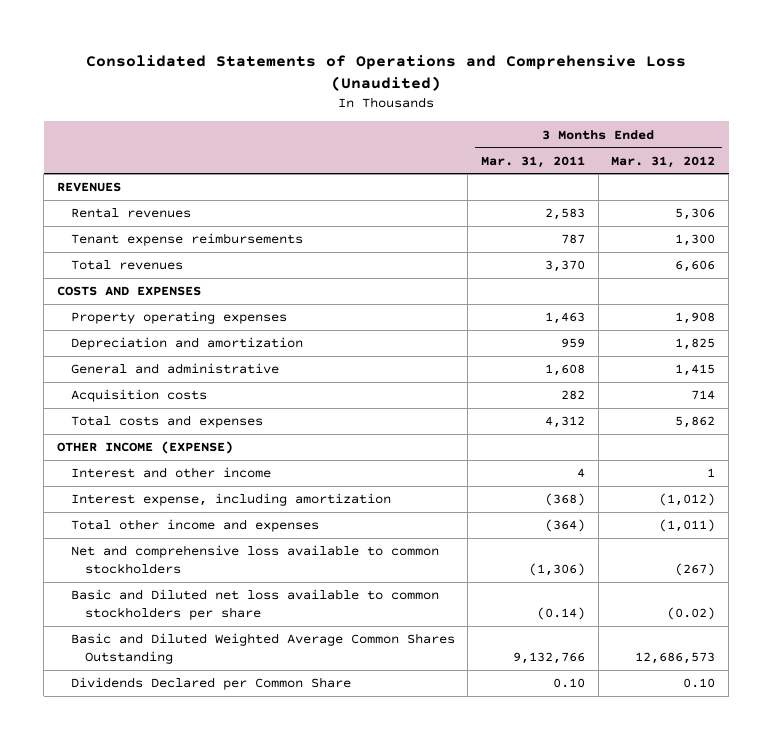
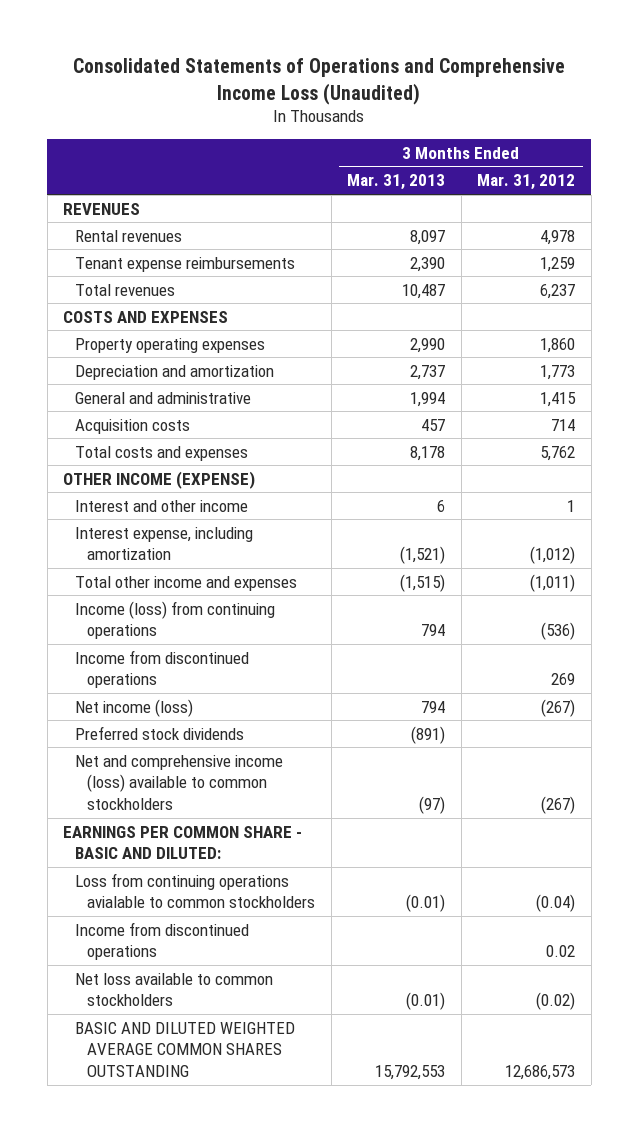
- Consolidated Statements of Operations and Comprehensive Loss (Unaudited)
+ Consolidated Statements of Operations and Comprehensive Income Loss (Unaudited)
- | 3 Months Ended Mar. 31, 2011 | 3 Months Ended Mar. 31, 2012
+ | 3 Months Ended Mar. 31, 2013 | 3 Months Ended Mar. 31, 2012
- Rental revenues | 2,583 | 5,306
- Tenant expense reimbursements | 787 | 1,300
- Total revenues | 3,370 | 6,606
+ Rental revenues | 8,097 | 4,978
+ Tenant expense reimbursements | 2,390 | 1,259
+ Total revenues | 10,487 | 6,237
- Property operating expenses | 1,463 | 1,908
- Depreciation and amortization | 959 | 1,825
+ Property operating expenses | 2,990 | 1,860
+ Depreciation and amortization | 2,737 | 1,773
- Total costs and expenses | 4,312 | 5,862
+ Total costs and expenses | 8,178 | 5,762
- Net and comprehensive loss available to common stockholders | (1,306) | (267)
- Basic and Diluted net loss available to common stockholders per share | (0.14) | (0.02)
- Basic and Diluted Weighted Average Common Shares Outstanding | 9,132,766 | 12,686,573
- Dividends Declared per Common Share | 0.10 | 0.10
+ Income (loss) from continuing operations | 794 | (536)
+ Income from discontinued operations | | 269
+ Net income (loss) | 794 | (267)
+ Preferred stock dividends | (891) |
+ Net and comprehensive income (loss) available to common stockholders | (97) | (267)
+ EARNINGS PER COMMON SHARE - BASIC AND DILUTED:
+ Loss from continuing operations avialable to common stockholders | (0.01) | (0.04)
+ Income from discontinued operations | | 0.02
+ Net loss available to common stockholders | (0.01) | (0.02)
+ BASIC AND DILUTED WEIGHTED AVERAGE COMMON SHARES OUTSTANDING | 15,792,553 | 12,686,573

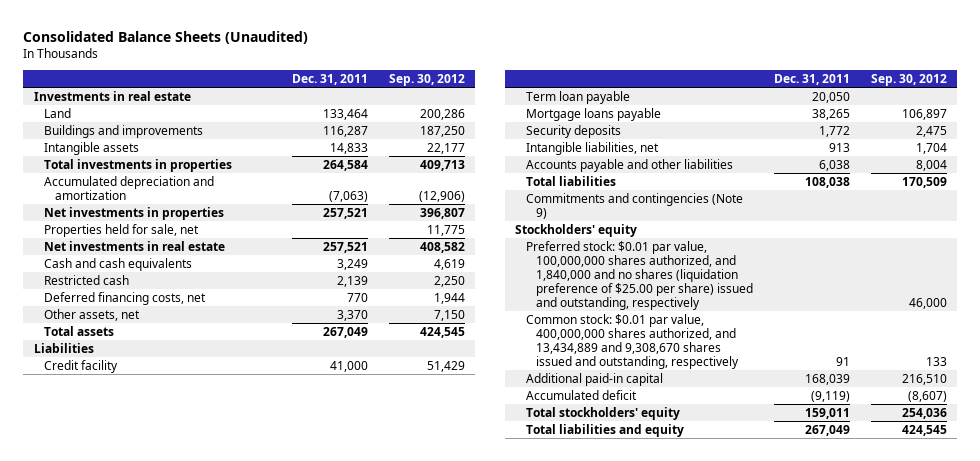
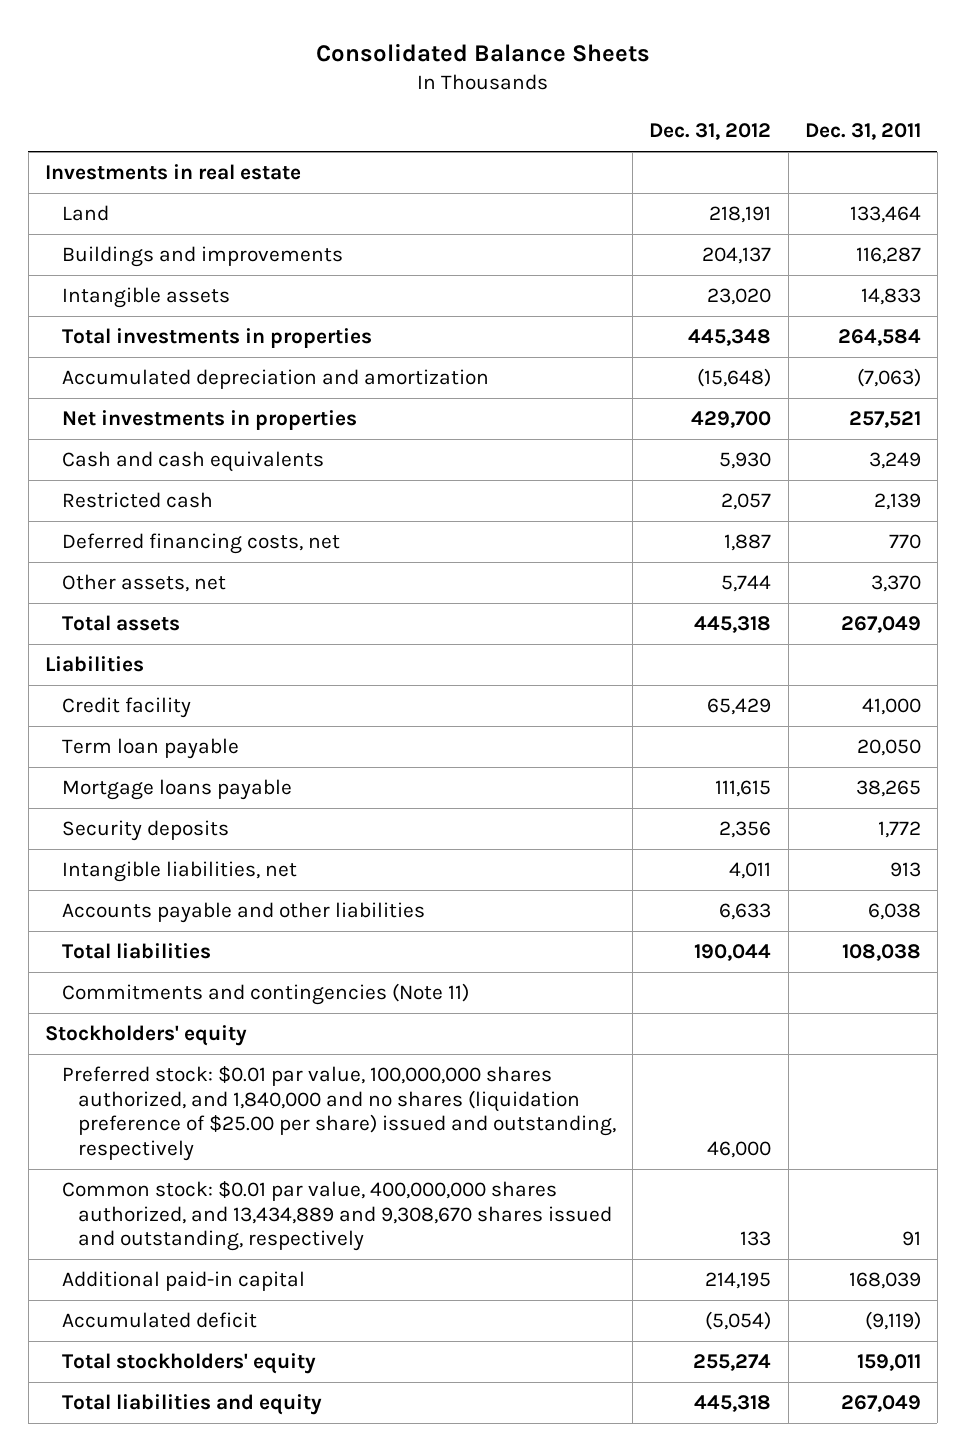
- Consolidated Balance Sheets (Unaudited)
+ Consolidated Balance Sheets
- | Dec. 31, 2011 | Sep. 30, 2012
+ | Dec. 31, 2012 | Dec. 31, 2011
- Properties held for sale, net | | 11,775
- Net investments in real estate | 257,521 | 408,582
- Commitments and contingencies (Note 9)
+ Commitments and contingencies (Note 11)

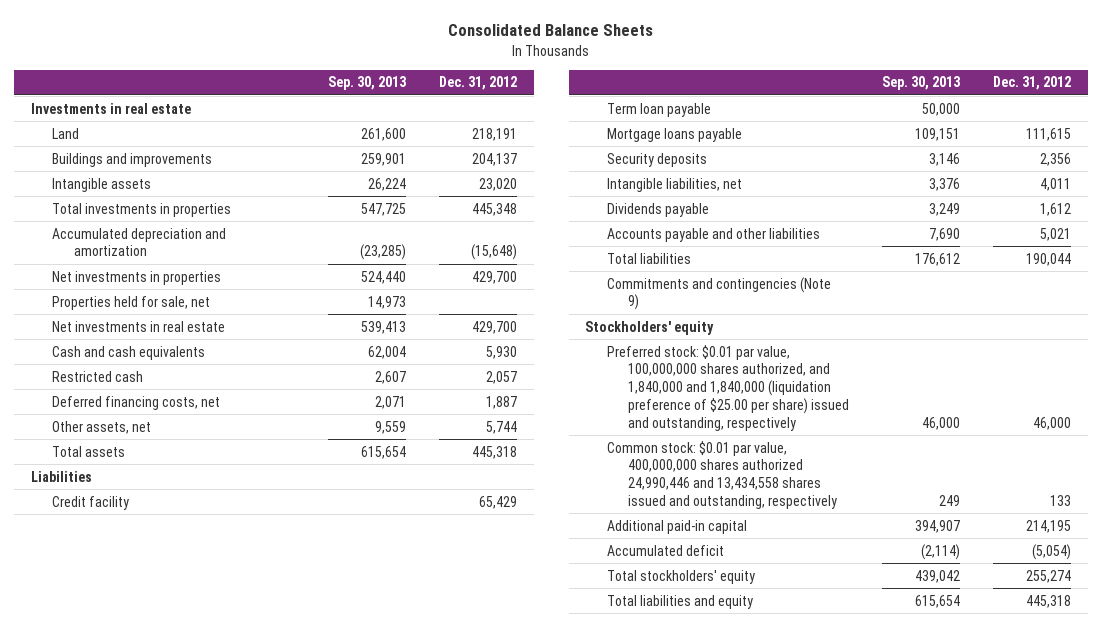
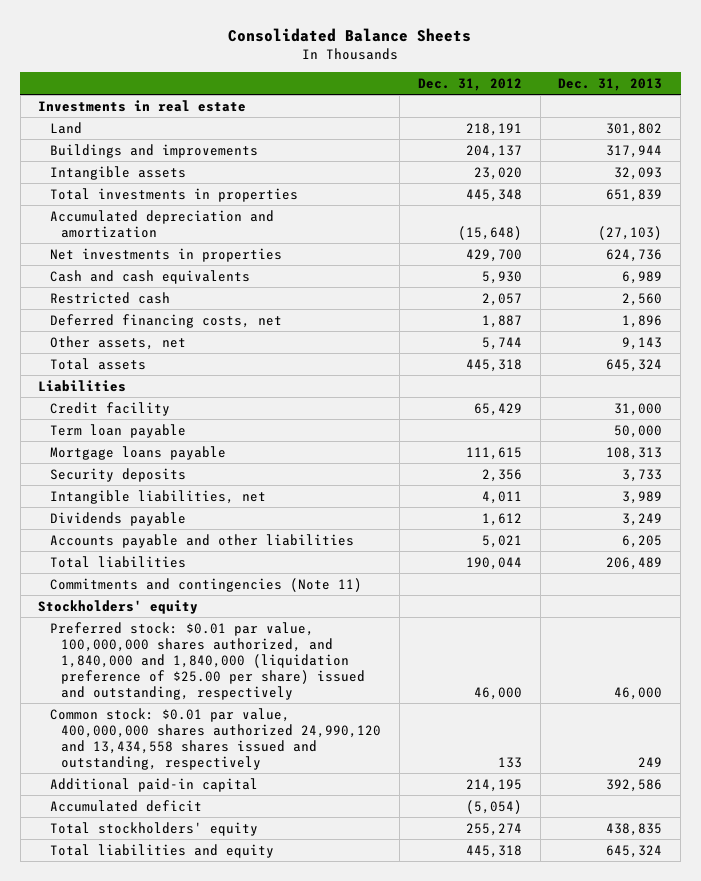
- | Sep. 30, 2013 | Dec. 31, 2012
+ | Dec. 31, 2012 | Dec. 31, 2013
- Properties held for sale, net | 14,973 |
- Net investments in real estate | 539,413 | 429,700
- Commitments and contingencies (Note 9)
+ Commitments and contingencies (Note 11)
- Common stock: $0.01 par value, 400,000,000 shares authorized 24,990,446 and 13,434,558 shares issued and outstanding, respectively | 249 | 133
+ Common stock: $0.01 par value, 400,000,000 shares authorized 24,990,120 and 13,434,558 shares issued and outstanding, respectively | 133 | 249

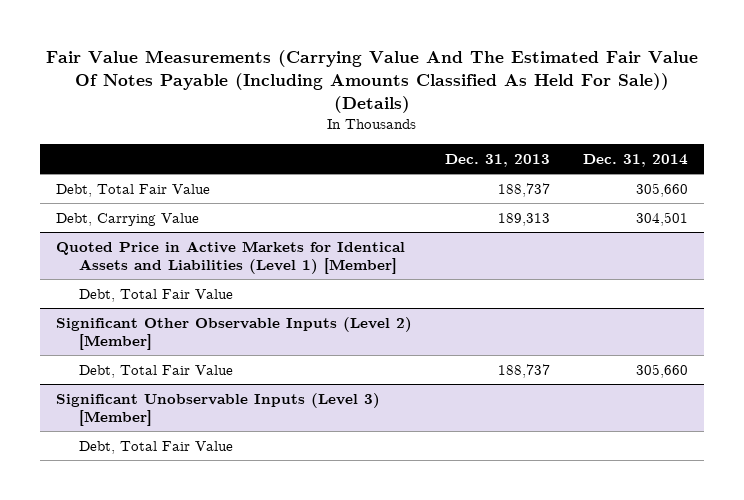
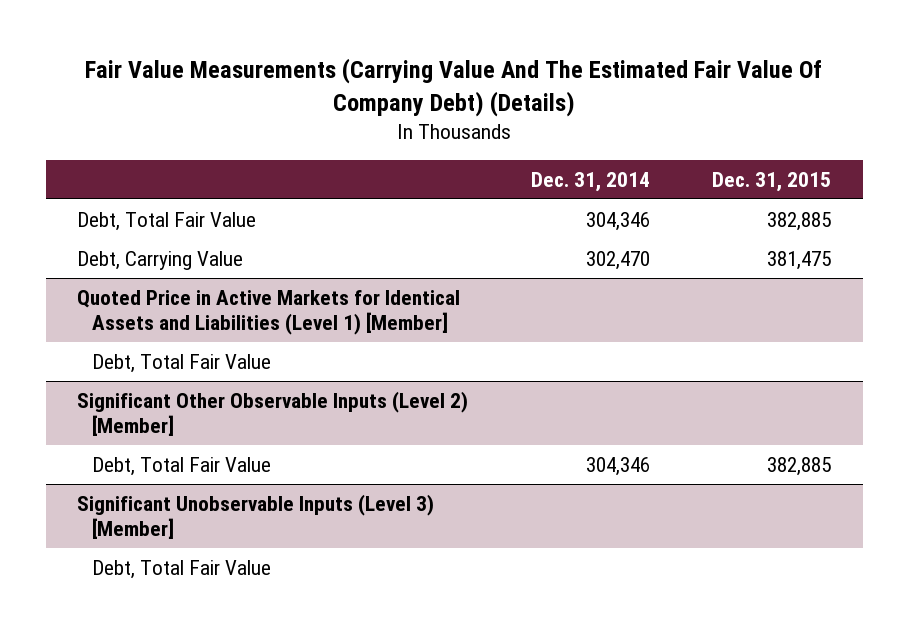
- Fair Value Measurements (Carrying Value And The Estimated Fair Value Of Notes Payable (Including Amounts Classified As Held For Sale)) (Details)
+ Fair Value Measurements (Carrying Value And The Estimated Fair Value Of Company Debt) (Details)
- | Dec. 31, 2013 | Dec. 31, 2014
+ | Dec. 31, 2014 | Dec. 31, 2015
- Debt, Total Fair Value | 188,737 | 305,660
- Debt, Carrying Value | 189,313 | 304,501
+ Debt, Total Fair Value | 304,346 | 382,885
+ Debt, Carrying Value | 302,470 | 381,475
@ Significant Other Observable Inputs (Level 2) [Member]
- Debt, Total Fair Value | 188,737 | 305,660
+ Debt, Total Fair Value | 304,346 | 382,885

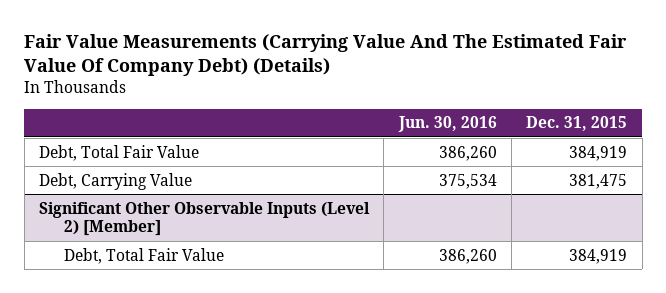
- | Dec. 31, 2014 | Dec. 31, 2015
+ | Jun. 30, 2016 | Dec. 31, 2015
- Debt, Total Fair Value | 304,346 | 382,885
+ Debt, Total Fair Value | 386,260 | 384,919
- Quoted Price in Active Markets for Identical Assets and Liabilities (Level 1) [Member]
- Debt, Total Fair Value
@ Significant Other Observable Inputs (Level 2) [Member]
- Debt, Total Fair Value | 304,346 | 382,885
- Significant Unobservable Inputs (Level 3) [Member]
- Debt, Total Fair Value
@ Significant Other Observable Inputs (Level 2) [Member]
+ Debt, Total Fair Value | 386,260 | 384,919

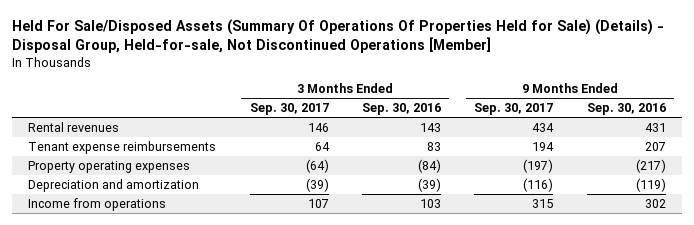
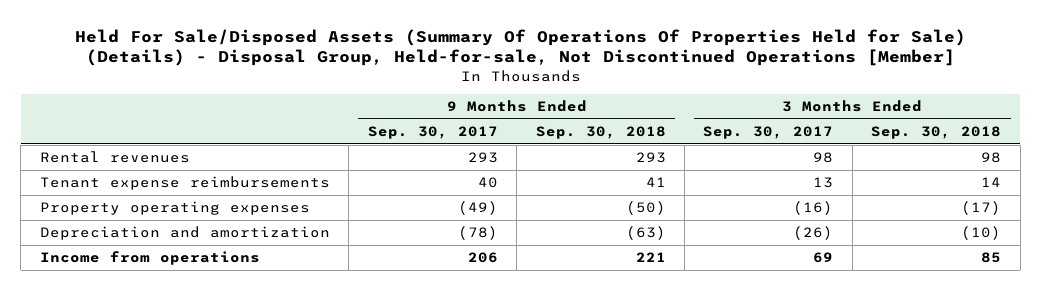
- | 3 Months Ended Sep. 30, 2017 | 3 Months Ended Sep. 30, 2016 | 9 Months Ended Sep. 30, 2017 | 9 Months Ended Sep. 30, 2016
+ | 9 Months Ended Sep. 30, 2017 | 9 Months Ended Sep. 30, 2018 | 3 Months Ended Sep. 30, 2017 | 3 Months Ended Sep. 30, 2018
- Rental revenues | 146 | 143 | 434 | 431
- Tenant expense reimbursements | 64 | 83 | 194 | 207
- Property operating expenses | (64) | (84) | (197) | (217)
- Depreciation and amortization | (39) | (39) | (116) | (119)
- Income from operations | 107 | 103 | 315 | 302
+ Rental revenues | 293 | 293 | 98 | 98
+ Tenant expense reimbursements | 40 | 41 | 13 | 14
+ Property operating expenses | (49) | (50) | (16) | (17)
+ Depreciation and amortization | (78) | (63) | (26) | (10)
+ Income from operations | 206 | 221 | 69 | 85

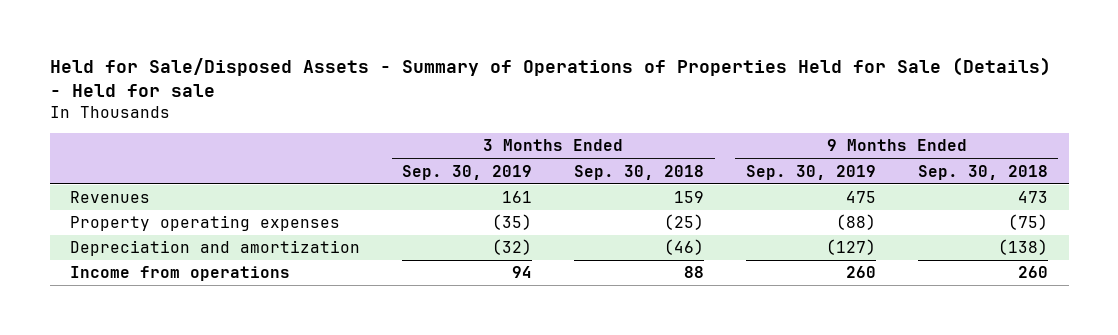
- Held For Sale/Disposed Assets (Summary Of Operations Of Properties Held for Sale) (Details) - Disposal Group, Held-for-sale, Not Discontinued Operations [Member]
+ Held for Sale/Disposed Assets - Summary of Operations of Properties Held for Sale (Details) - Held for sale
- | 9 Months Ended Sep. 30, 2017 | 9 Months Ended Sep. 30, 2018 | 3 Months Ended Sep. 30, 2017 | 3 Months Ended Sep. 30, 2018
+ | 3 Months Ended Sep. 30, 2019 | 3 Months Ended Sep. 30, 2018 | 9 Months Ended Sep. 30, 2019 | 9 Months Ended Sep. 30, 2018
- Rental revenues | 293 | 293 | 98 | 98
- Tenant expense reimbursements | 40 | 41 | 13 | 14
- Property operating expenses | (49) | (50) | (16) | (17)
- Depreciation and amortization | (78) | (63) | (26) | (10)
- Income from operations | 206 | 221 | 69 | 85
+ Revenues | 161 | 159 | 475 | 473
+ Property operating expenses | (35) | (25) | (88) | (75)
+ Depreciation and amortization | (32) | (46) | (127) | (138)
+ Income from operations | 94 | 88 | 260 | 260

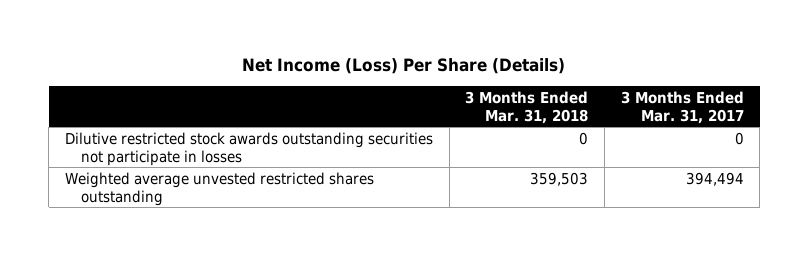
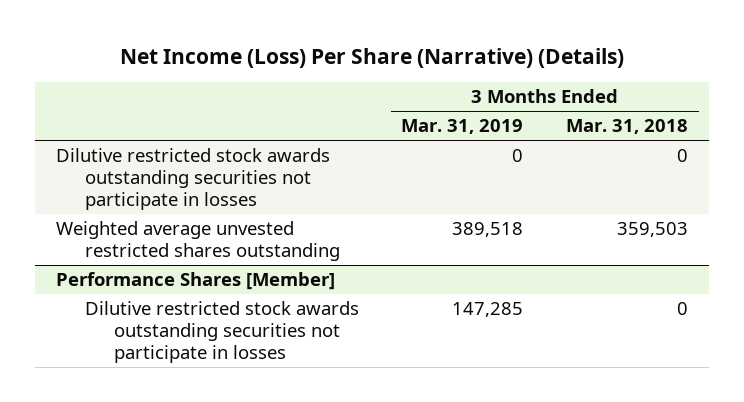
- Net Income (Loss) Per Share (Details)
+ Net Income (Loss) Per Share (Narrative) (Details)
- | 3 Months Ended Mar. 31, 2018 | 3 Months Ended Mar. 31, 2017
+ | 3 Months Ended Mar. 31, 2019 | 3 Months Ended Mar. 31, 2018
+ Performance Shares [Member]
+ Dilutive restricted stock awards outstanding securities not participate in losses | 147,285 | 0

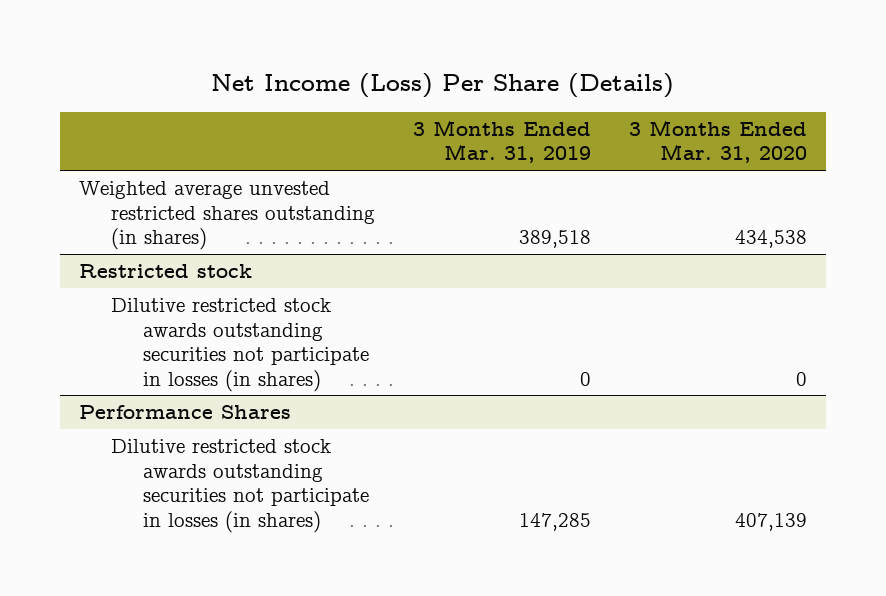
- Net Income (Loss) Per Share (Narrative) (Details)
+ Net Income (Loss) Per Share (Details)
- | 3 Months Ended Mar. 31, 2019 | 3 Months Ended Mar. 31, 2018
+ | 3 Months Ended Mar. 31, 2019 | 3 Months Ended Mar. 31, 2020
- Dilutive restricted stock awards outstanding securities not participate in losses | 0 | 0
- Weighted average unvested restricted shares outstanding | 389,518 | 359,503
- Performance Shares [Member]
- Dilutive restricted stock awards outstanding securities not participate in losses | 147,285 | 0
+ Weighted average unvested restricted shares outstanding (in shares) | 389,518 | 434,538
+ Restricted stock
+ Dilutive restricted stock awards outstanding securities not participate in losses (in shares) | 0 | 0
+ Performance Shares
+ Dilutive restricted stock awards outstanding securities not participate in losses (in shares) | 147,285 | 407,139

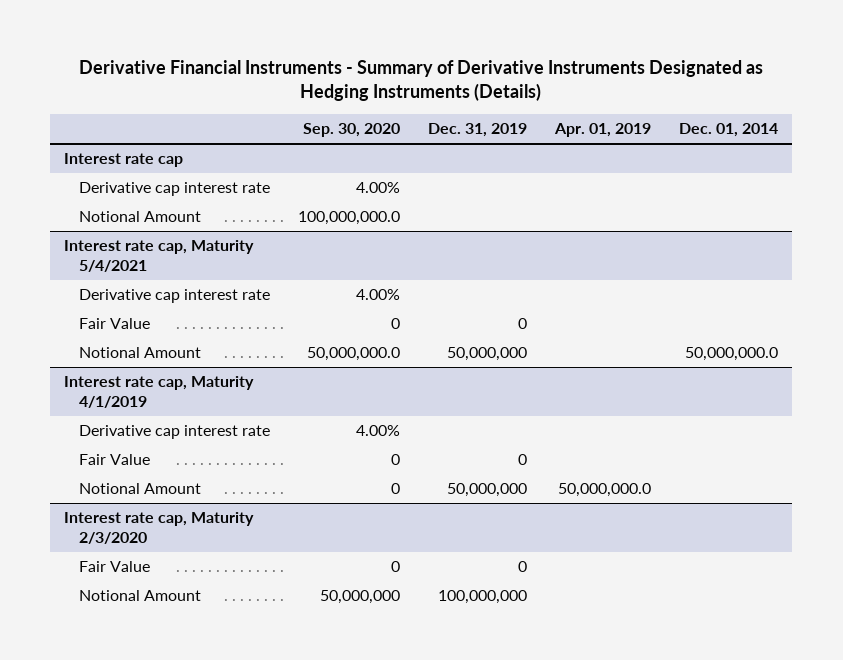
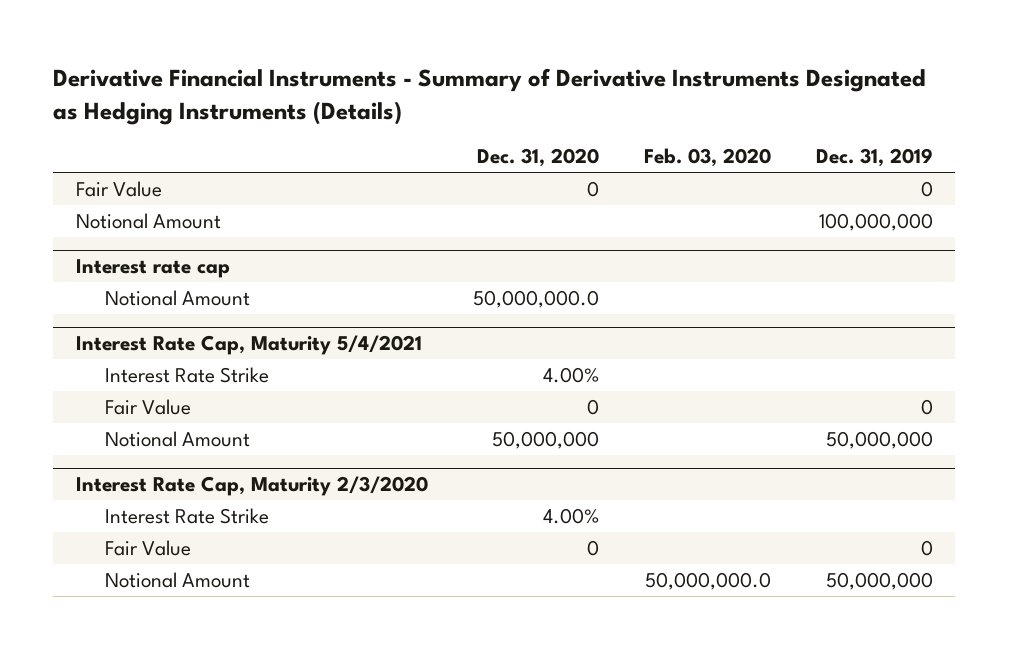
- | Sep. 30, 2020 | Dec. 31, 2019 | Apr. 01, 2019 | Dec. 01, 2014
+ | Dec. 31, 2020 | Feb. 03, 2020 | Dec. 31, 2019
+ Fair Value | 0 | | 0
+ Notional Amount | | | 100,000,000
@ Interest rate cap
- Derivative cap interest rate | 4.00% | | |
- Interest rate cap, Maturity 5/4/2021
- Derivative cap interest rate | 4.00% | | |
+ Interest Rate Cap, Maturity 5/4/2021
+ Interest Rate Strike | 4.00% | |
- Interest rate cap, Maturity 4/1/2019
- Derivative cap interest rate | 4.00% | | |
+ Interest Rate Cap, Maturity 2/3/2020
+ Interest Rate Strike | 4.00% | |
- Interest rate cap, Maturity 2/3/2020
- Fair Value | 0 | 0 | |
- Notional Amount | 50,000,000 | 100,000,000 | |

